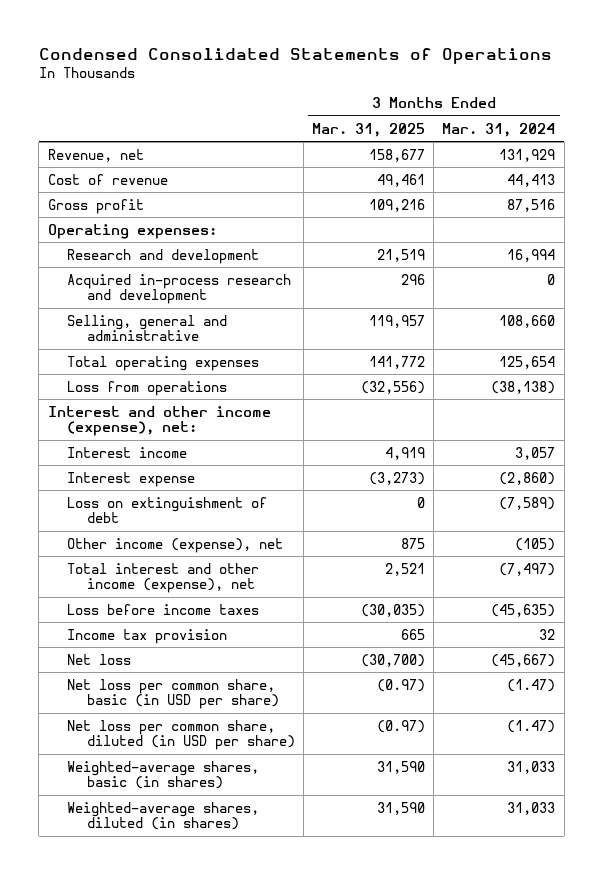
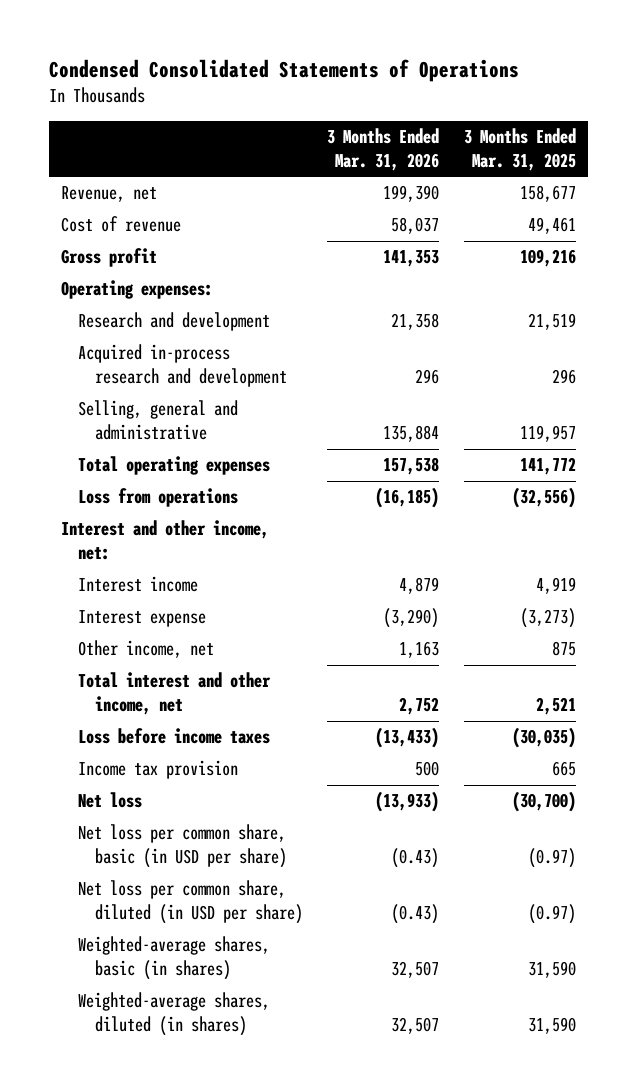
- | 3 Months Ended Mar. 31, 2025 | 3 Months Ended Mar. 31, 2024
+ | 3 Months Ended Mar. 31, 2026 | 3 Months Ended Mar. 31, 2025
- Interest and other income (expense), net:
+ Interest and other income, net:
- Loss on extinguishment of debt | 0 | (7,589)
- Other income (expense), net | 875 | (105)
- Total interest and other income (expense), net | 2,521 | (7,497)
+ Other income, net | 1,163 | 875
+ Total interest and other income, net | 2,752 | 2,521

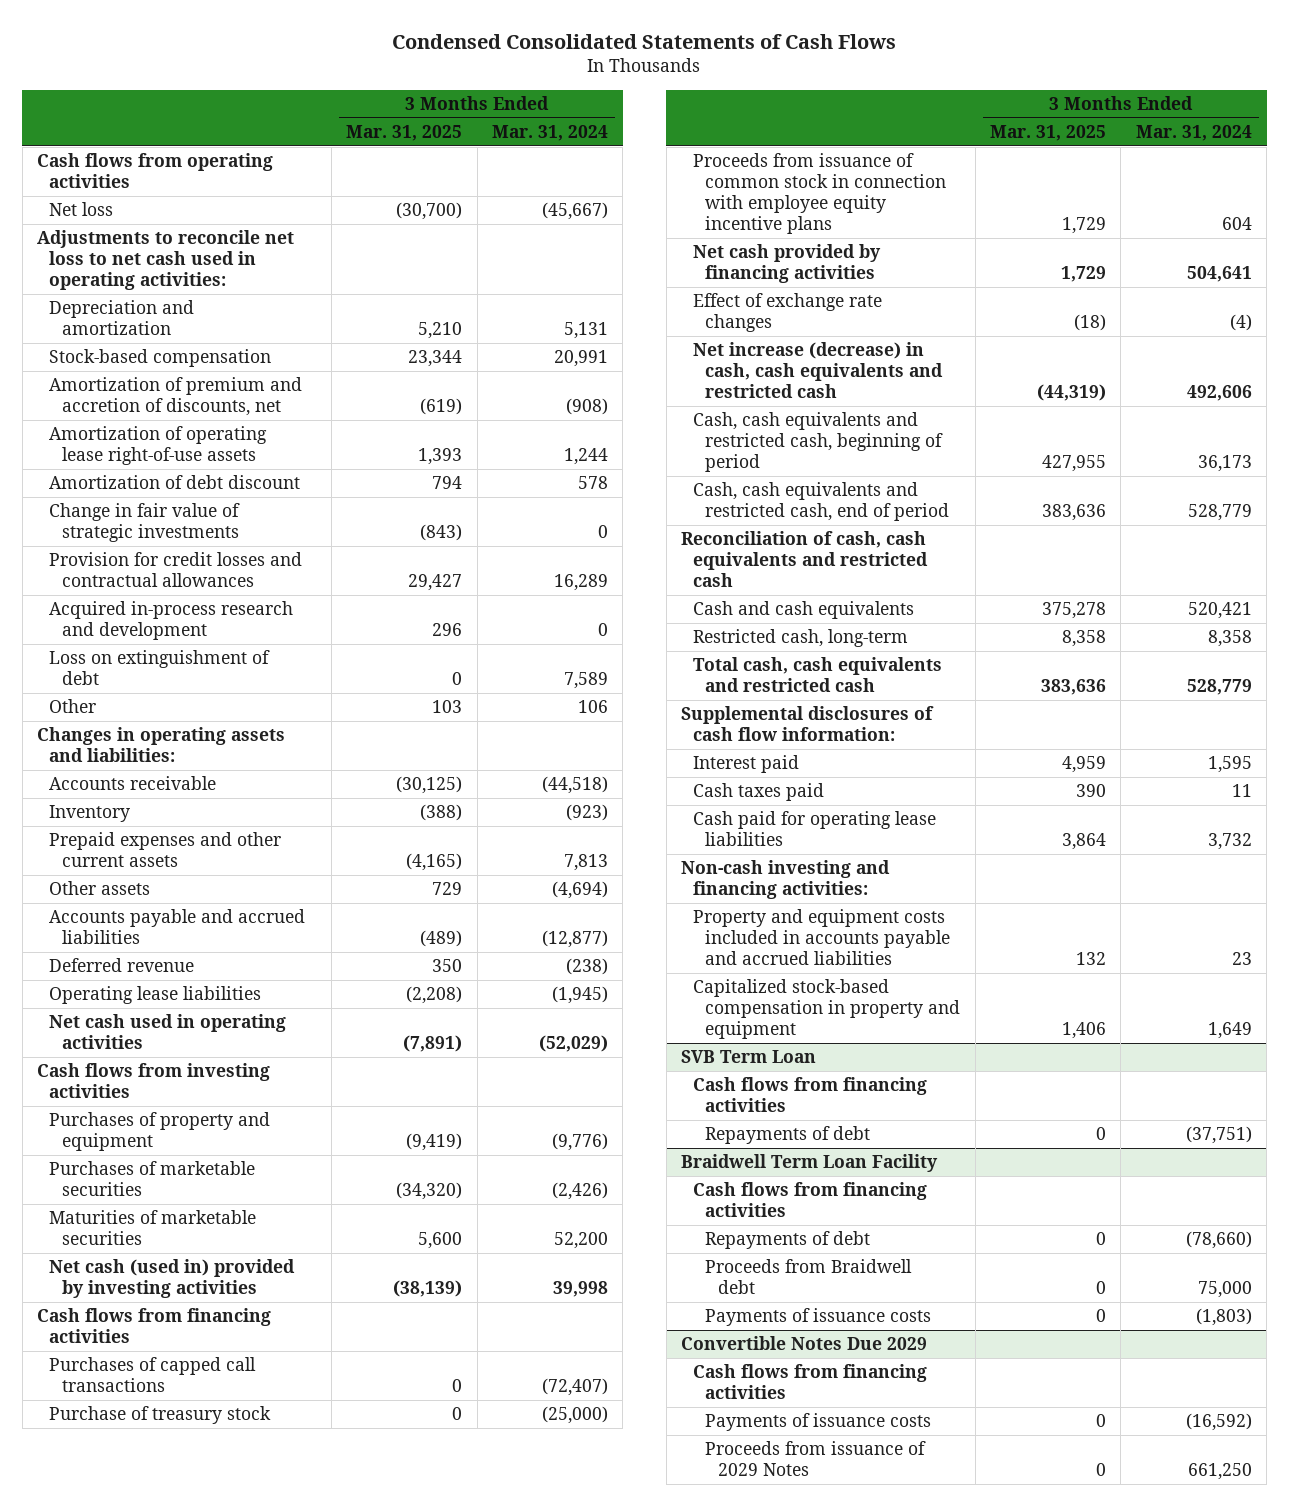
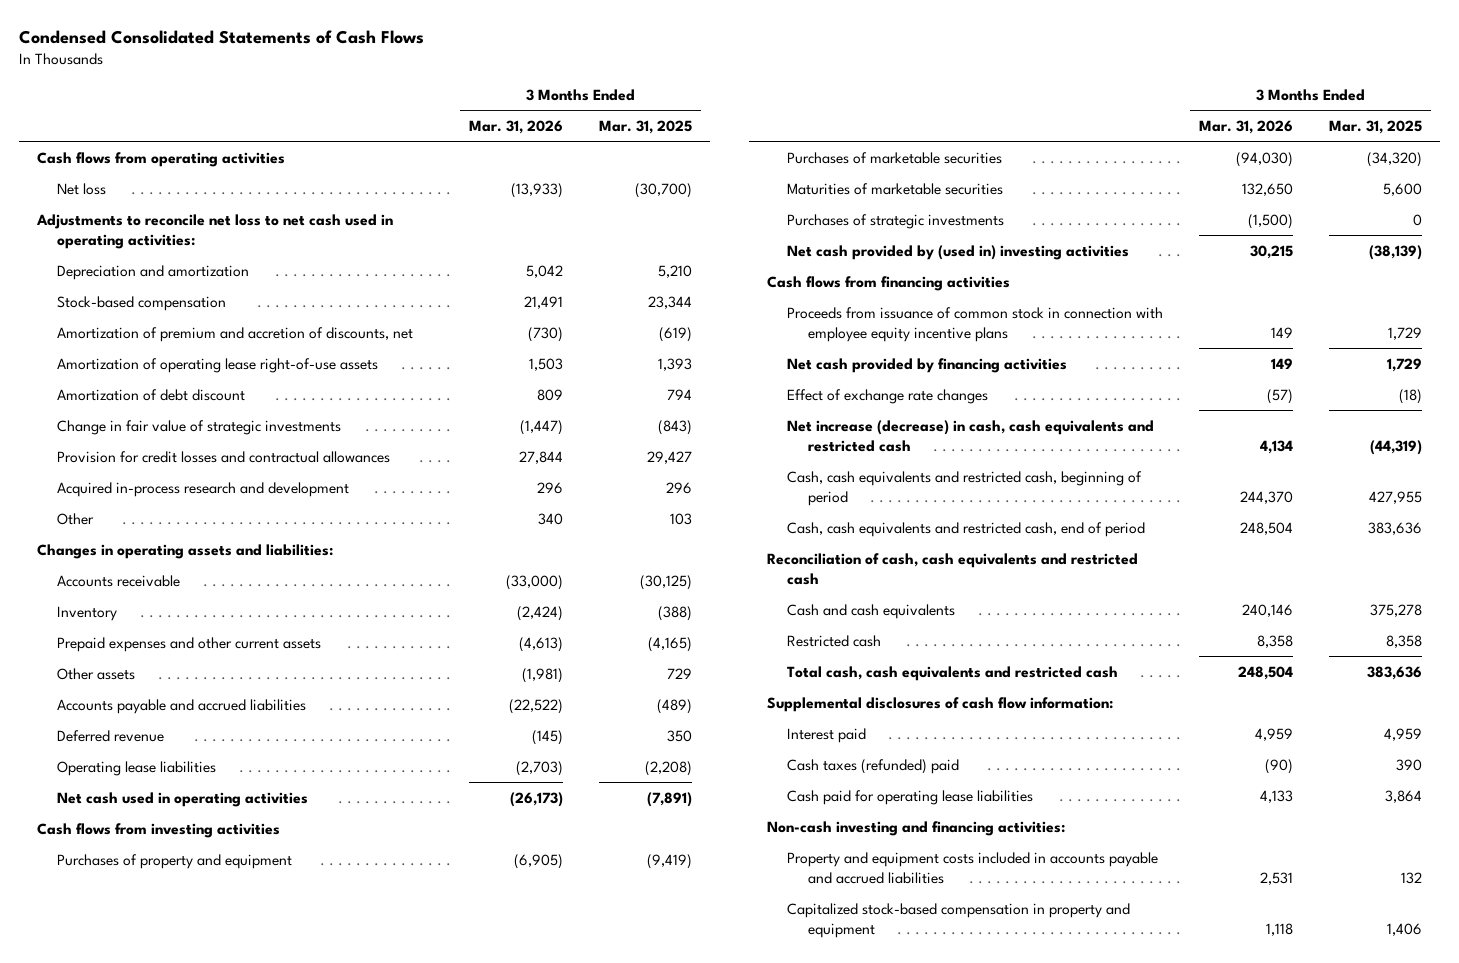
- | 3 Months Ended Mar. 31, 2025 | 3 Months Ended Mar. 31, 2024
+ | 3 Months Ended Mar. 31, 2026 | 3 Months Ended Mar. 31, 2025
- Loss on extinguishment of debt | 0 | 7,589
- Net cash (used in) provided by investing activities | (38,139) | 39,998
+ Purchases of strategic investments | (1,500) | 0
+ Net cash provided by (used in) investing activities | 30,215 | (38,139)
- Purchases of capped call transactions | 0 | (72,407)
- Purchase of treasury stock | 0 | (25,000)
- Restricted cash, long-term | 8,358 | 8,358
+ Restricted cash | 8,358 | 8,358
- Cash taxes paid | 390 | 11
+ Cash taxes (refunded) paid | (90) | 390
- SVB Term Loan
- Cash flows from financing activities
- Repayments of debt | 0 | (37,751)
- Braidwell Term Loan Facility
- Cash flows from financing activities
- Repayments of debt | 0 | (78,660)
- Proceeds from Braidwell debt | 0 | 75,000
- Payments of issuance costs | 0 | (1,803)
- Convertible Notes Due 2029
- Cash flows from financing activities
- Payments of issuance costs | 0 | (16,592)
- Proceeds from issuance of 2029 Notes | 0 | 661,250

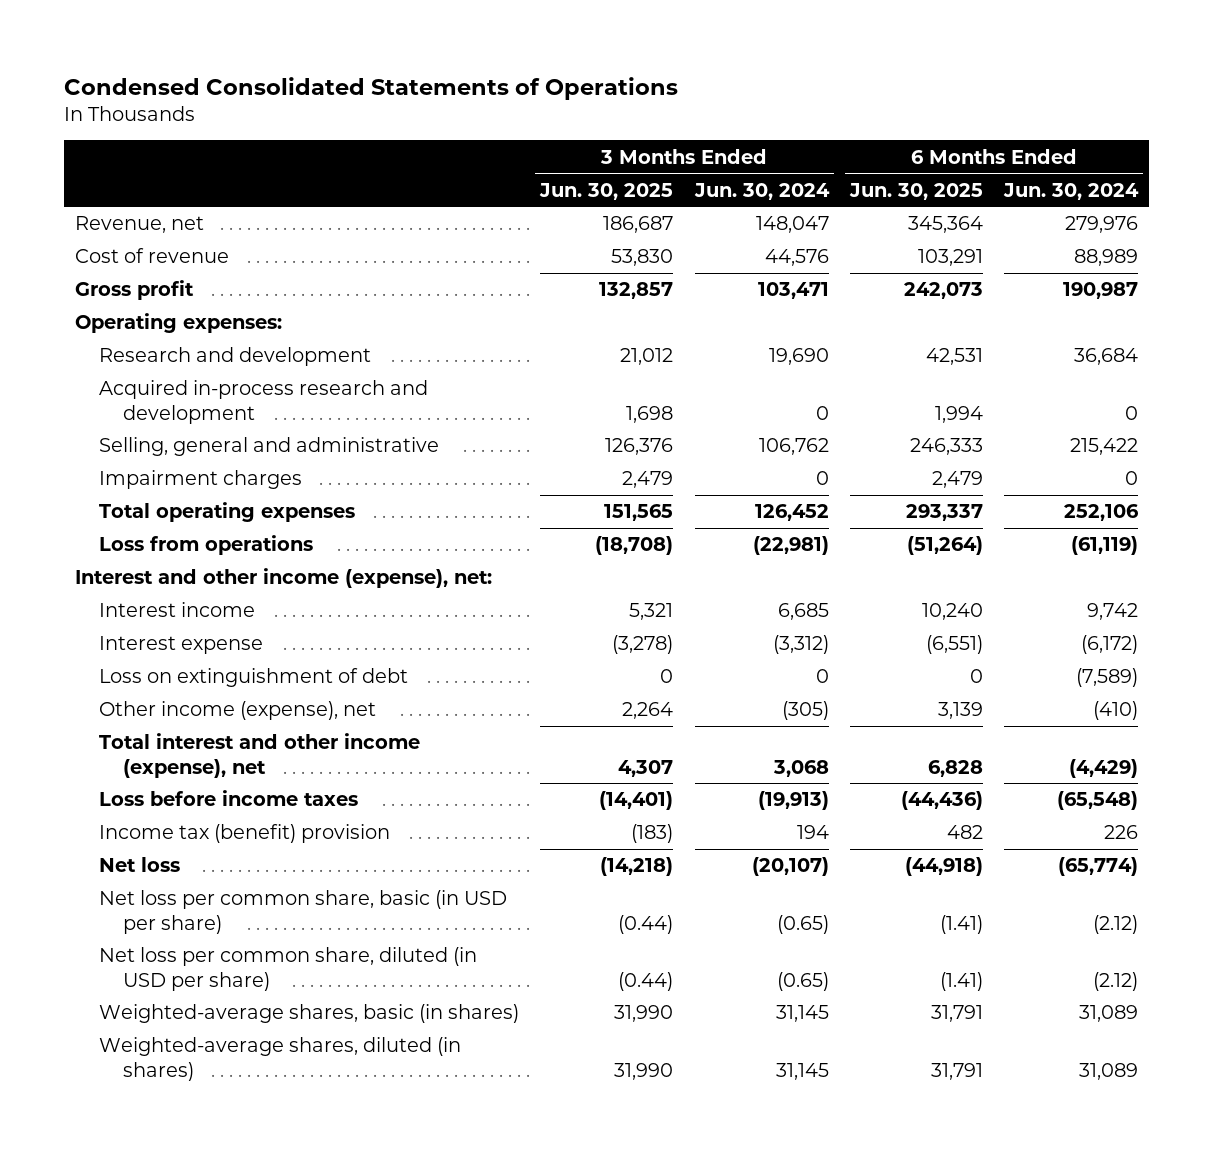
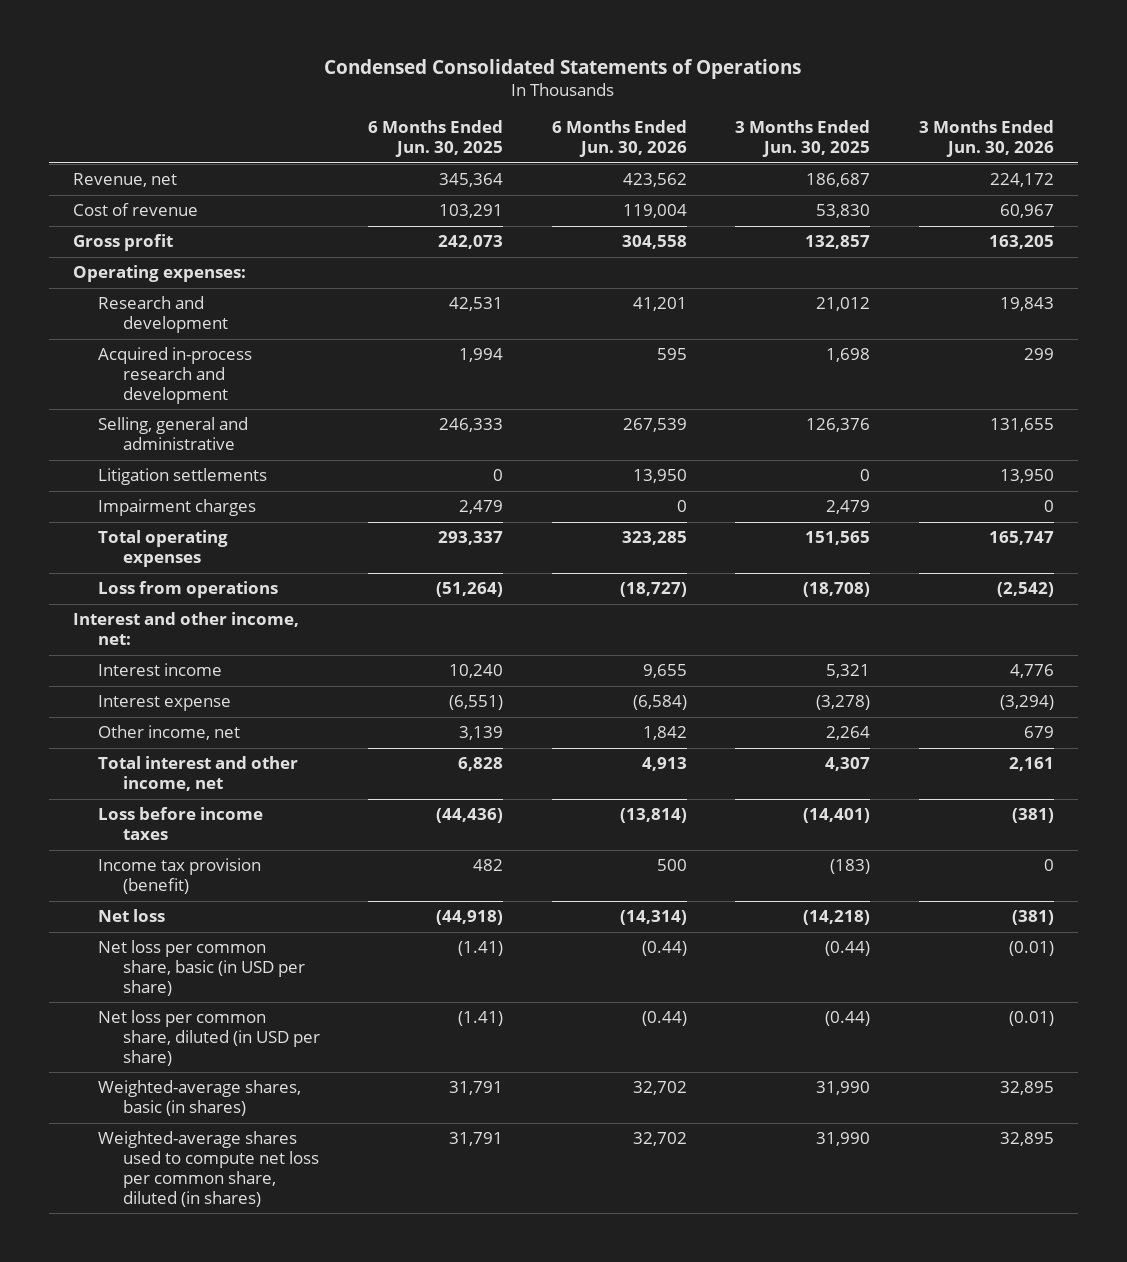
- | 3 Months Ended Jun. 30, 2025 | 3 Months Ended Jun. 30, 2024 | 6 Months Ended Jun. 30, 2025 | 6 Months Ended Jun. 30, 2024
+ | 6 Months Ended Jun. 30, 2025 | 6 Months Ended Jun. 30, 2026 | 3 Months Ended Jun. 30, 2025 | 3 Months Ended Jun. 30, 2026
+ Litigation settlements | 0 | 13,950 | 0 | 13,950
- Interest and other income (expense), net:
+ Interest and other income, net:
- Loss on extinguishment of debt | 0 | 0 | 0 | (7,589)
- Other income (expense), net | 2,264 | (305) | 3,139 | (410)
- Total interest and other income (expense), net | 4,307 | 3,068 | 6,828 | (4,429)
+ Other income, net | 3,139 | 1,842 | 2,264 | 679
+ Total interest and other income, net | 6,828 | 4,913 | 4,307 | 2,161
- Income tax (benefit) provision | (183) | 194 | 482 | 226
+ Income tax provision (benefit) | 482 | 500 | (183) | 0
- Weighted-average shares, diluted (in shares) | 31,990 | 31,145 | 31,791 | 31,089
+ Weighted-average shares used to compute net loss per common share, diluted (in shares) | 31,791 | 32,702 | 31,990 | 32,895

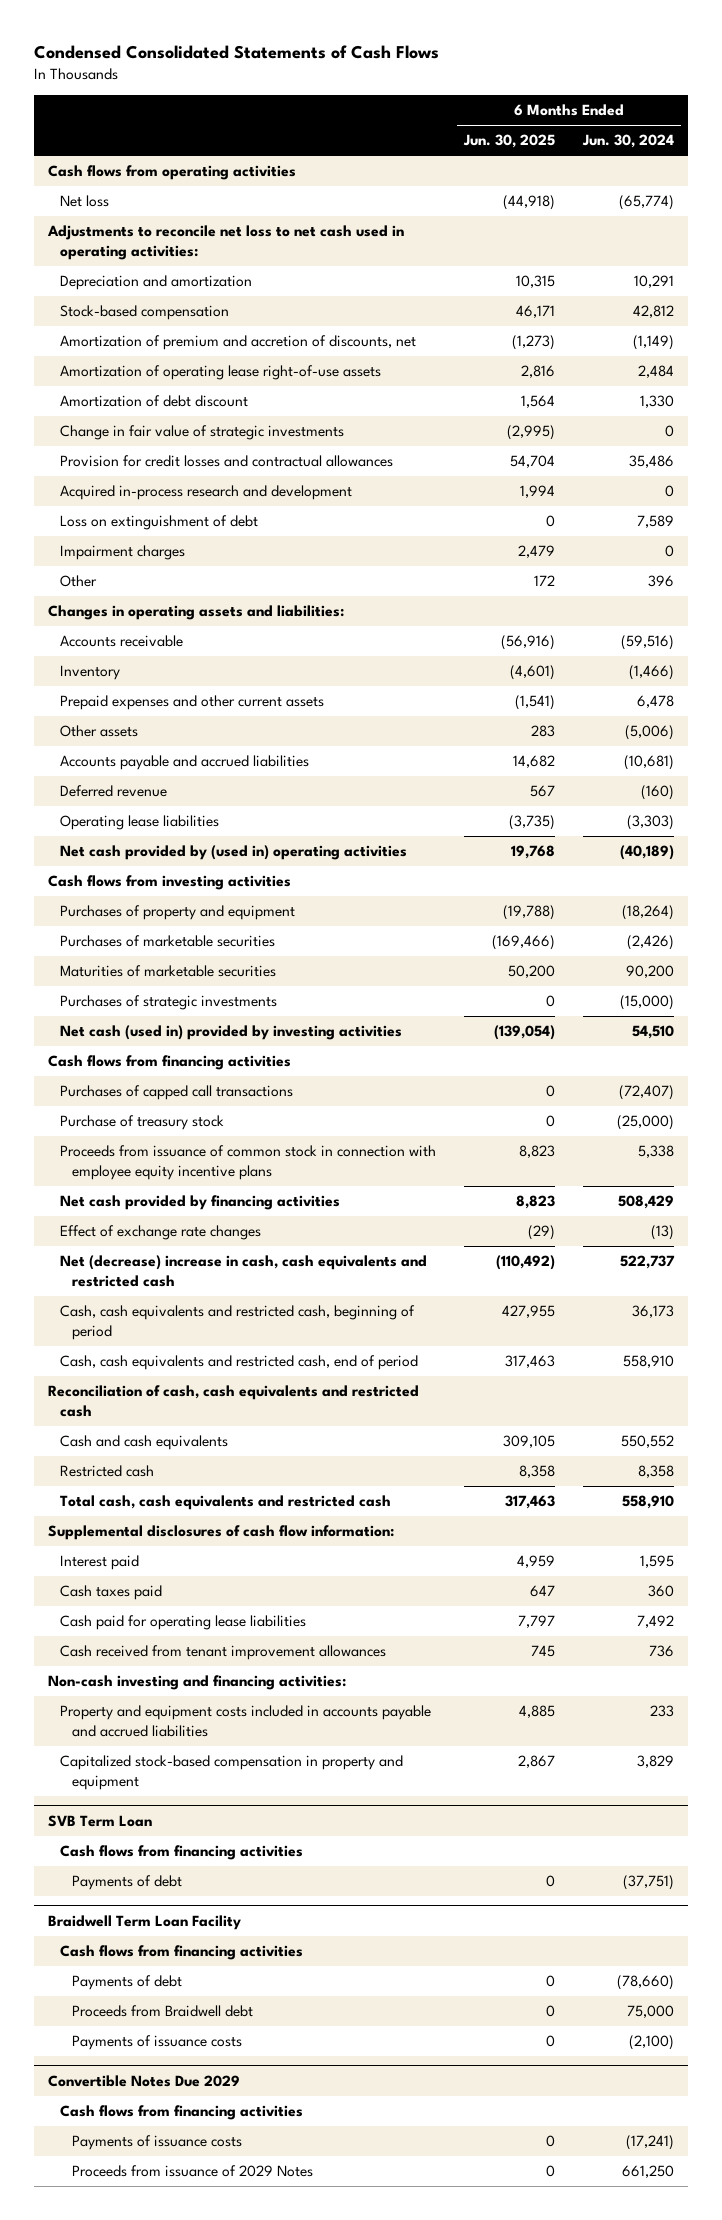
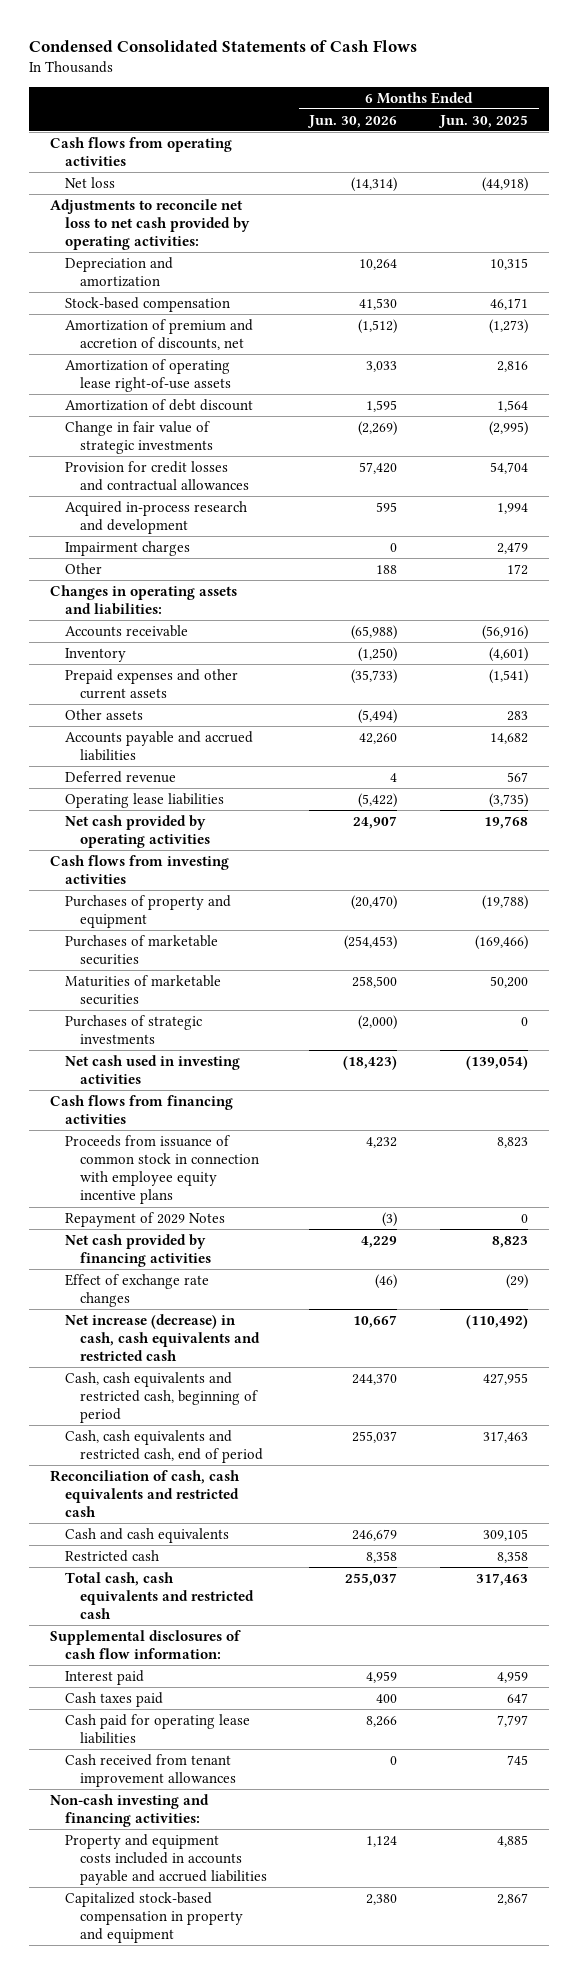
- | 6 Months Ended Jun. 30, 2025 | 6 Months Ended Jun. 30, 2024
+ | 6 Months Ended Jun. 30, 2026 | 6 Months Ended Jun. 30, 2025
- Adjustments to reconcile net loss to net cash used in operating activities:
+ Adjustments to reconcile net loss to net cash provided by operating activities:
- Loss on extinguishment of debt | 0 | 7,589
- Net cash provided by (used in) operating activities | 19,768 | (40,189)
+ Net cash provided by operating activities | 24,907 | 19,768
- Net cash (used in) provided by investing activities | (139,054) | 54,510
+ Net cash used in investing activities | (18,423) | (139,054)
- Purchases of capped call transactions | 0 | (72,407)
- Purchase of treasury stock | 0 | (25,000)
+ Repayment of 2029 Notes | (3) | 0
- Net (decrease) increase in cash, cash equivalents and restricted cash | (110,492) | 522,737
+ Net increase (decrease) in cash, cash equivalents and restricted cash | 10,667 | (110,492)
- SVB Term Loan
- Cash flows from financing activities
- Payments of debt | 0 | (37,751)
- Braidwell Term Loan Facility
- Cash flows from financing activities
- Payments of debt | 0 | (78,660)
- Proceeds from Braidwell debt | 0 | 75,000
- Payments of issuance costs | 0 | (2,100)
- Convertible Notes Due 2029
- Cash flows from financing activities
- Payments of issuance costs | 0 | (17,241)
- Proceeds from issuance of 2029 Notes | 0 | 661,250

